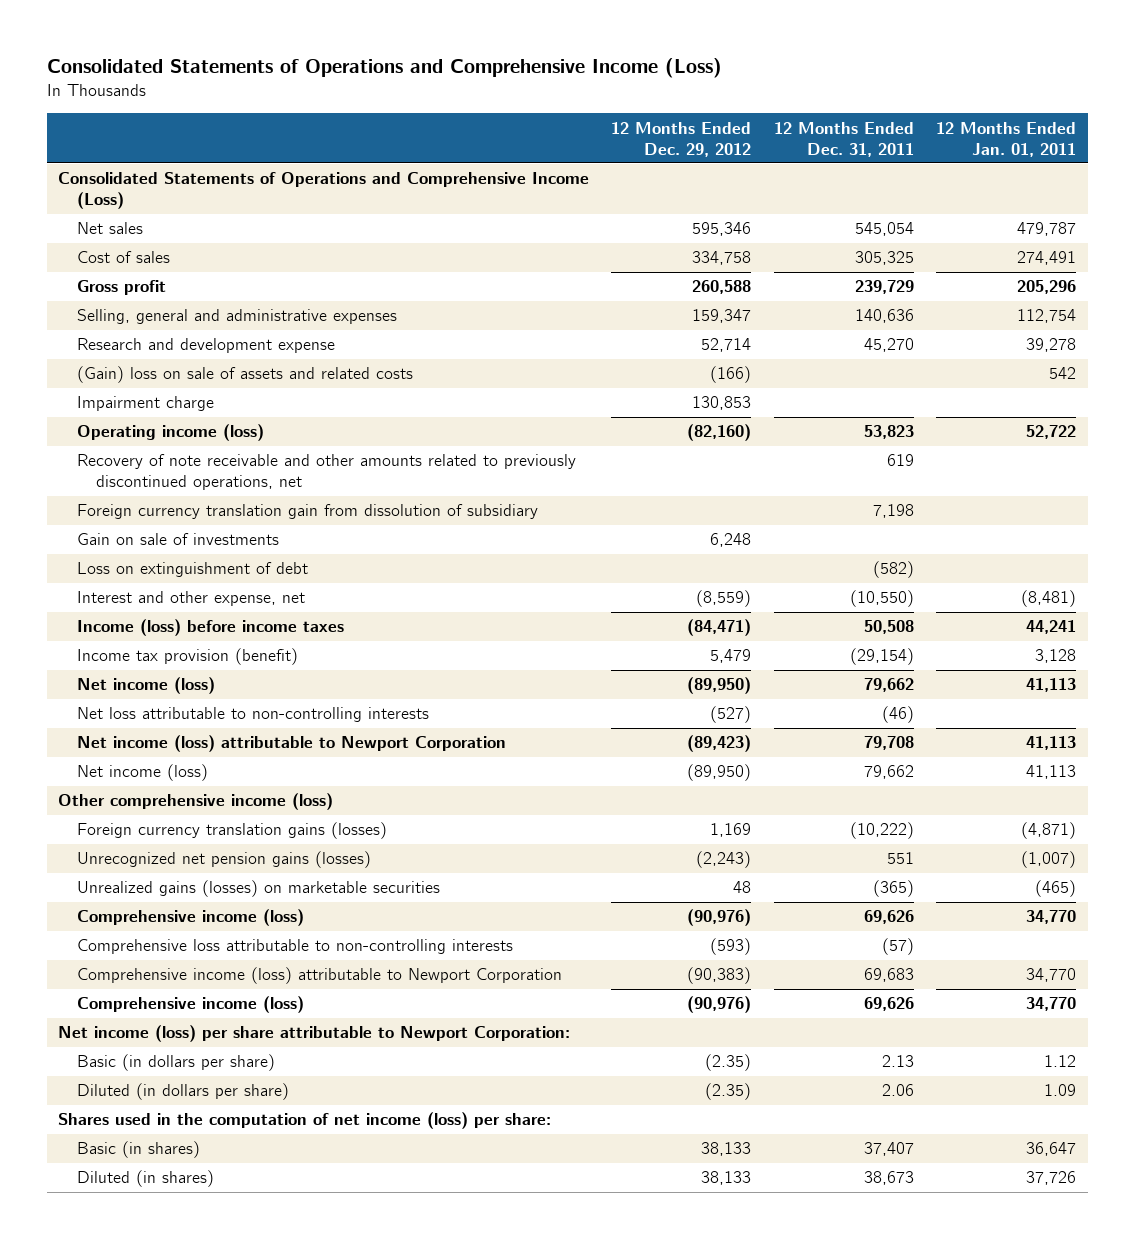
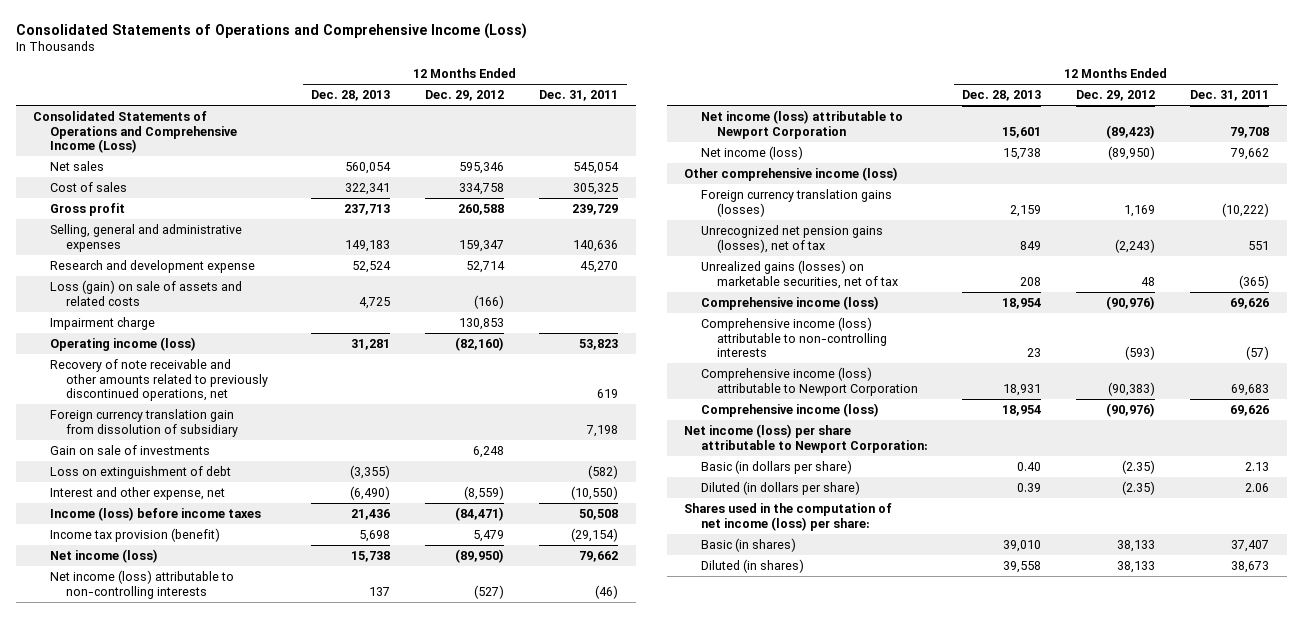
- | 12 Months Ended Dec. 29, 2012 | 12 Months Ended Dec. 31, 2011 | 12 Months Ended Jan. 01, 2011
+ | 12 Months Ended Dec. 28, 2013 | 12 Months Ended Dec. 29, 2012 | 12 Months Ended Dec. 31, 2011
- (Gain) loss on sale of assets and related costs | (166) | | 542
+ Loss (gain) on sale of assets and related costs | 4,725 | (166) |
- Net loss attributable to non-controlling interests | (527) | (46) |
+ Net income (loss) attributable to non-controlling interests | 137 | (527) | (46)
- Unrecognized net pension gains (losses) | (2,243) | 551 | (1,007)
- Unrealized gains (losses) on marketable securities | 48 | (365) | (465)
+ Unrecognized net pension gains (losses), net of tax | 849 | (2,243) | 551
+ Unrealized gains (losses) on marketable securities, net of tax | 208 | 48 | (365)
- Comprehensive loss attributable to non-controlling interests | (593) | (57) |
+ Comprehensive income (loss) attributable to non-controlling interests | 23 | (593) | (57)

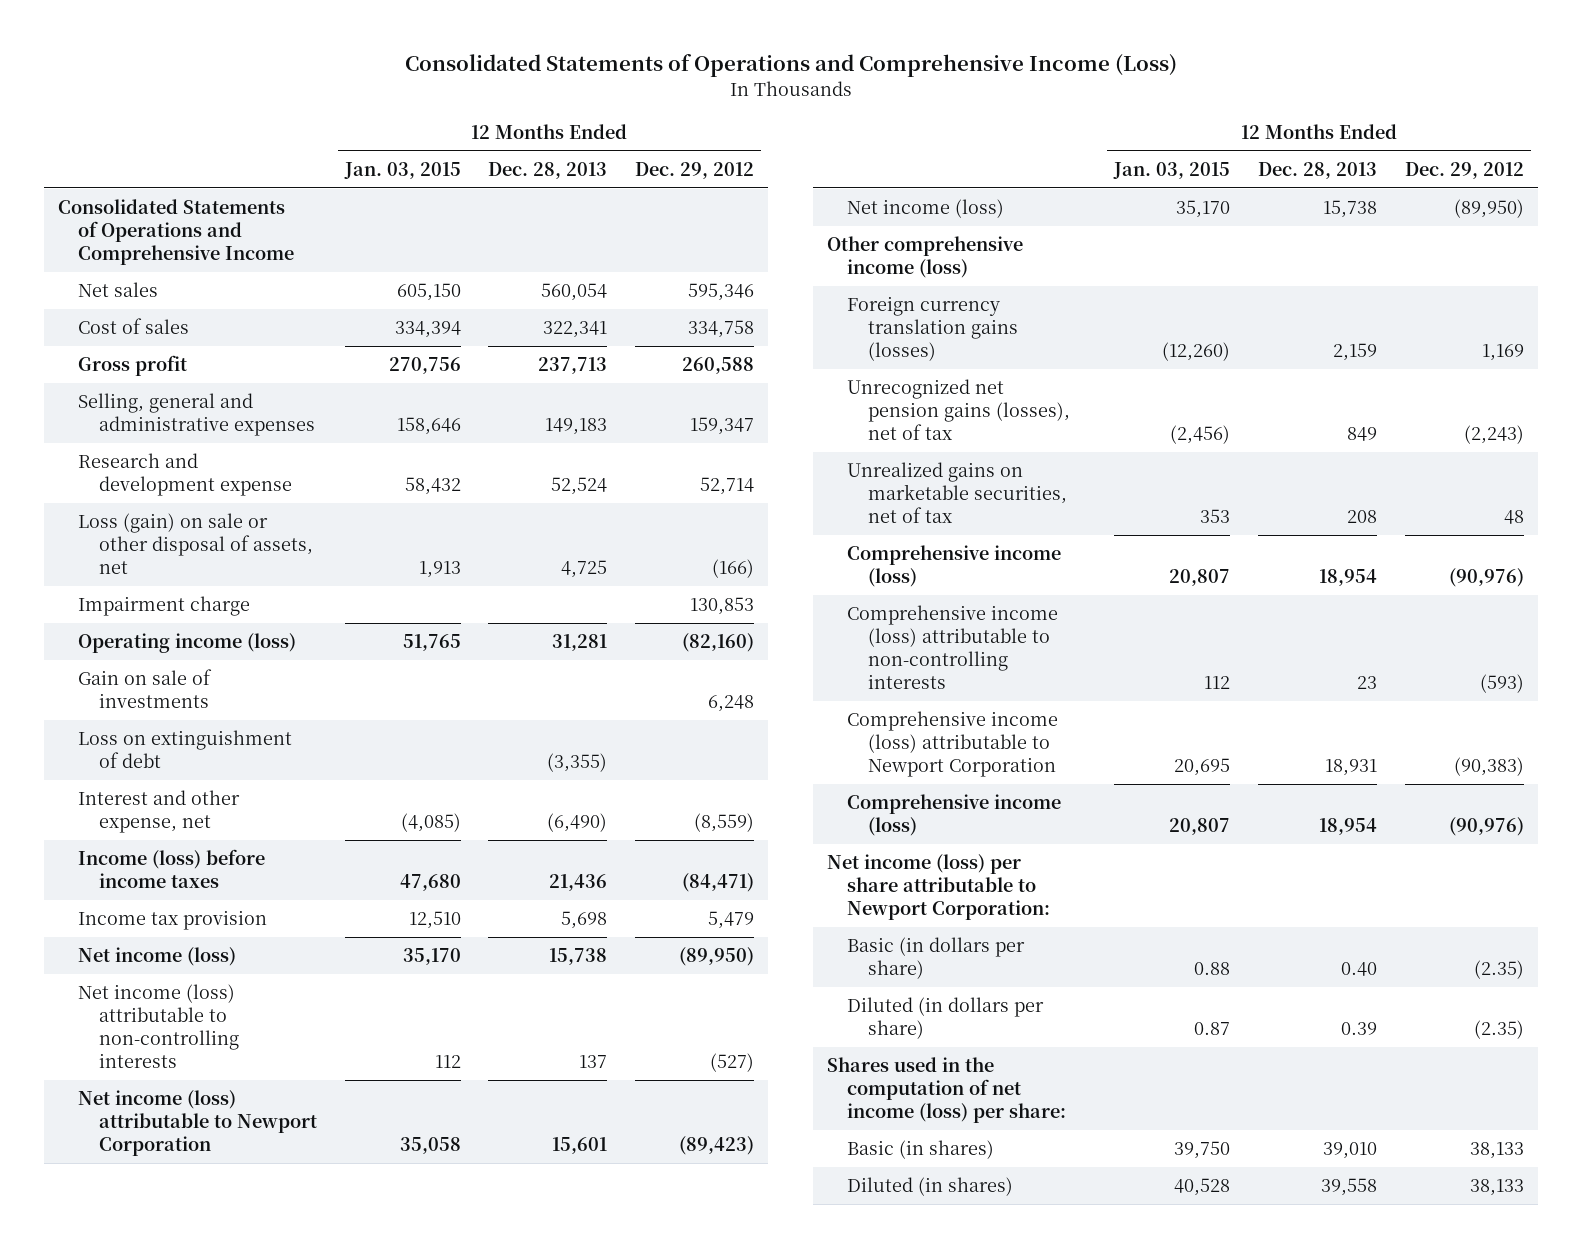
- | 12 Months Ended Dec. 28, 2013 | 12 Months Ended Dec. 29, 2012 | 12 Months Ended Dec. 31, 2011
+ | 12 Months Ended Jan. 03, 2015 | 12 Months Ended Dec. 28, 2013 | 12 Months Ended Dec. 29, 2012
- Consolidated Statements of Operations and Comprehensive Income (Loss)
+ Consolidated Statements of Operations and Comprehensive Income
- Loss (gain) on sale of assets and related costs | 4,725 | (166) |
+ Loss (gain) on sale or other disposal of assets, net | 1,913 | 4,725 | (166)
- Recovery of note receivable and other amounts related to previously discontinued operations, net | | | 619
- Foreign currency translation gain from dissolution of subsidiary | | | 7,198
- Income tax provision (benefit) | 5,698 | 5,479 | (29,154)
+ Income tax provision | 12,510 | 5,698 | 5,479
- Unrealized gains (losses) on marketable securities, net of tax | 208 | 48 | (365)
+ Unrealized gains on marketable securities, net of tax | 353 | 208 | 48

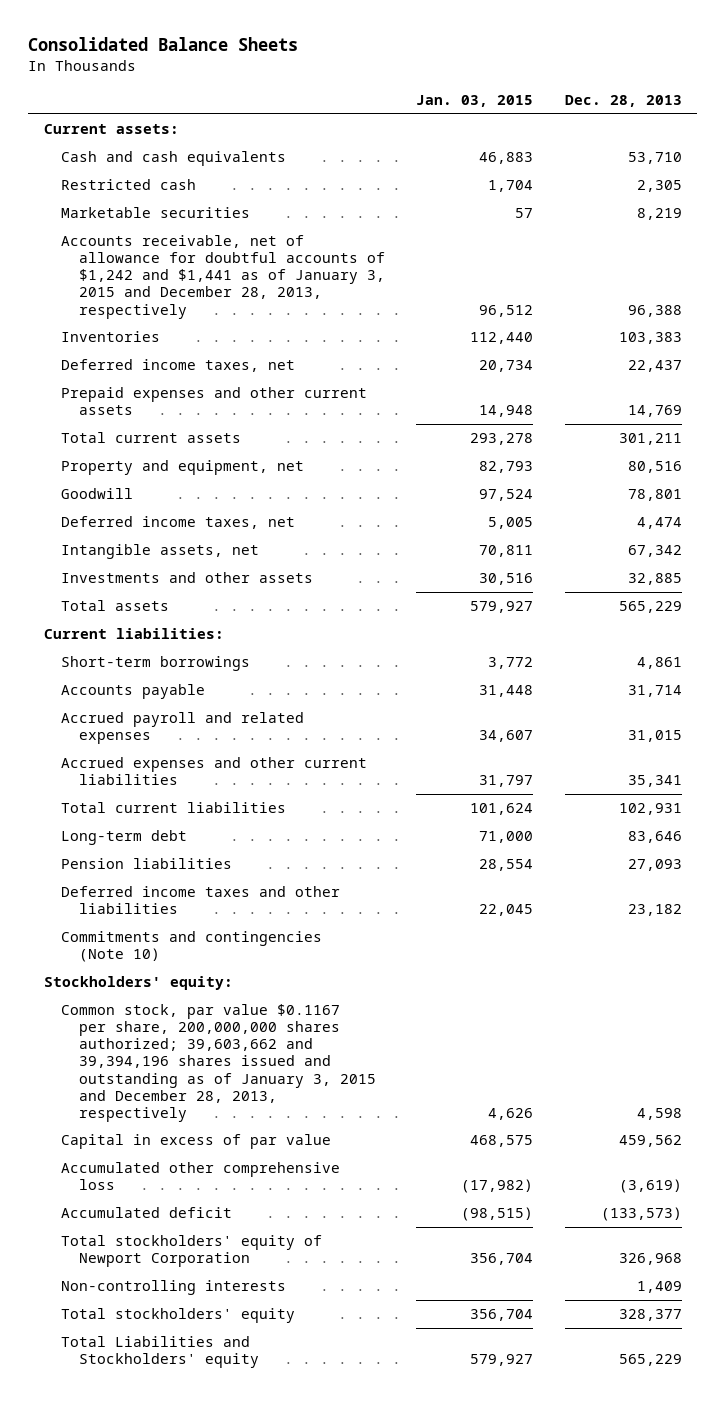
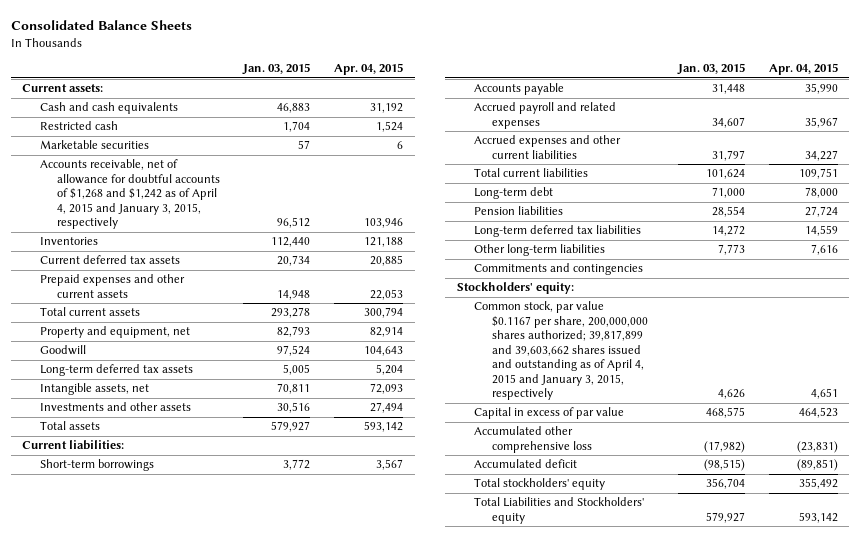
- | Jan. 03, 2015 | Dec. 28, 2013
+ | Jan. 03, 2015 | Apr. 04, 2015
- Accounts receivable, net of allowance for doubtful accounts of $1,242 and $1,441 as of January 3, 2015 and December 28, 2013, respectively | 96,512 | 96,388
+ Accounts receivable, net of allowance for doubtful accounts of $1,268 and $1,242 as of April 4, 2015 and January 3, 2015, respectively | 96,512 | 103,946
- Deferred income taxes, net | 20,734 | 22,437
+ Current deferred tax assets | 20,734 | 20,885
- Deferred income taxes, net | 5,005 | 4,474
+ Long-term deferred tax assets | 5,005 | 5,204
- Deferred income taxes and other liabilities | 22,045 | 23,182
- Commitments and contingencies (Note 10)
+ Long-term deferred tax liabilities | 14,272 | 14,559
+ Other long-term liabilities | 7,773 | 7,616
+ Commitments and contingencies
- Common stock, par value $0.1167 per share, 200,000,000 shares authorized; 39,603,662 and 39,394,196 shares issued and outstanding as of January 3, 2015 and December 28, 2013, respectively | 4,626 | 4,598
+ Common stock, par value $0.1167 per share, 200,000,000 shares authorized; 39,817,899 and 39,603,662 shares issued and outstanding as of April 4, 2015 and January 3, 2015, respectively | 4,626 | 4,651
- Total stockholders' equity of Newport Corporation | 356,704 | 326,968
- Non-controlling interests | | 1,409

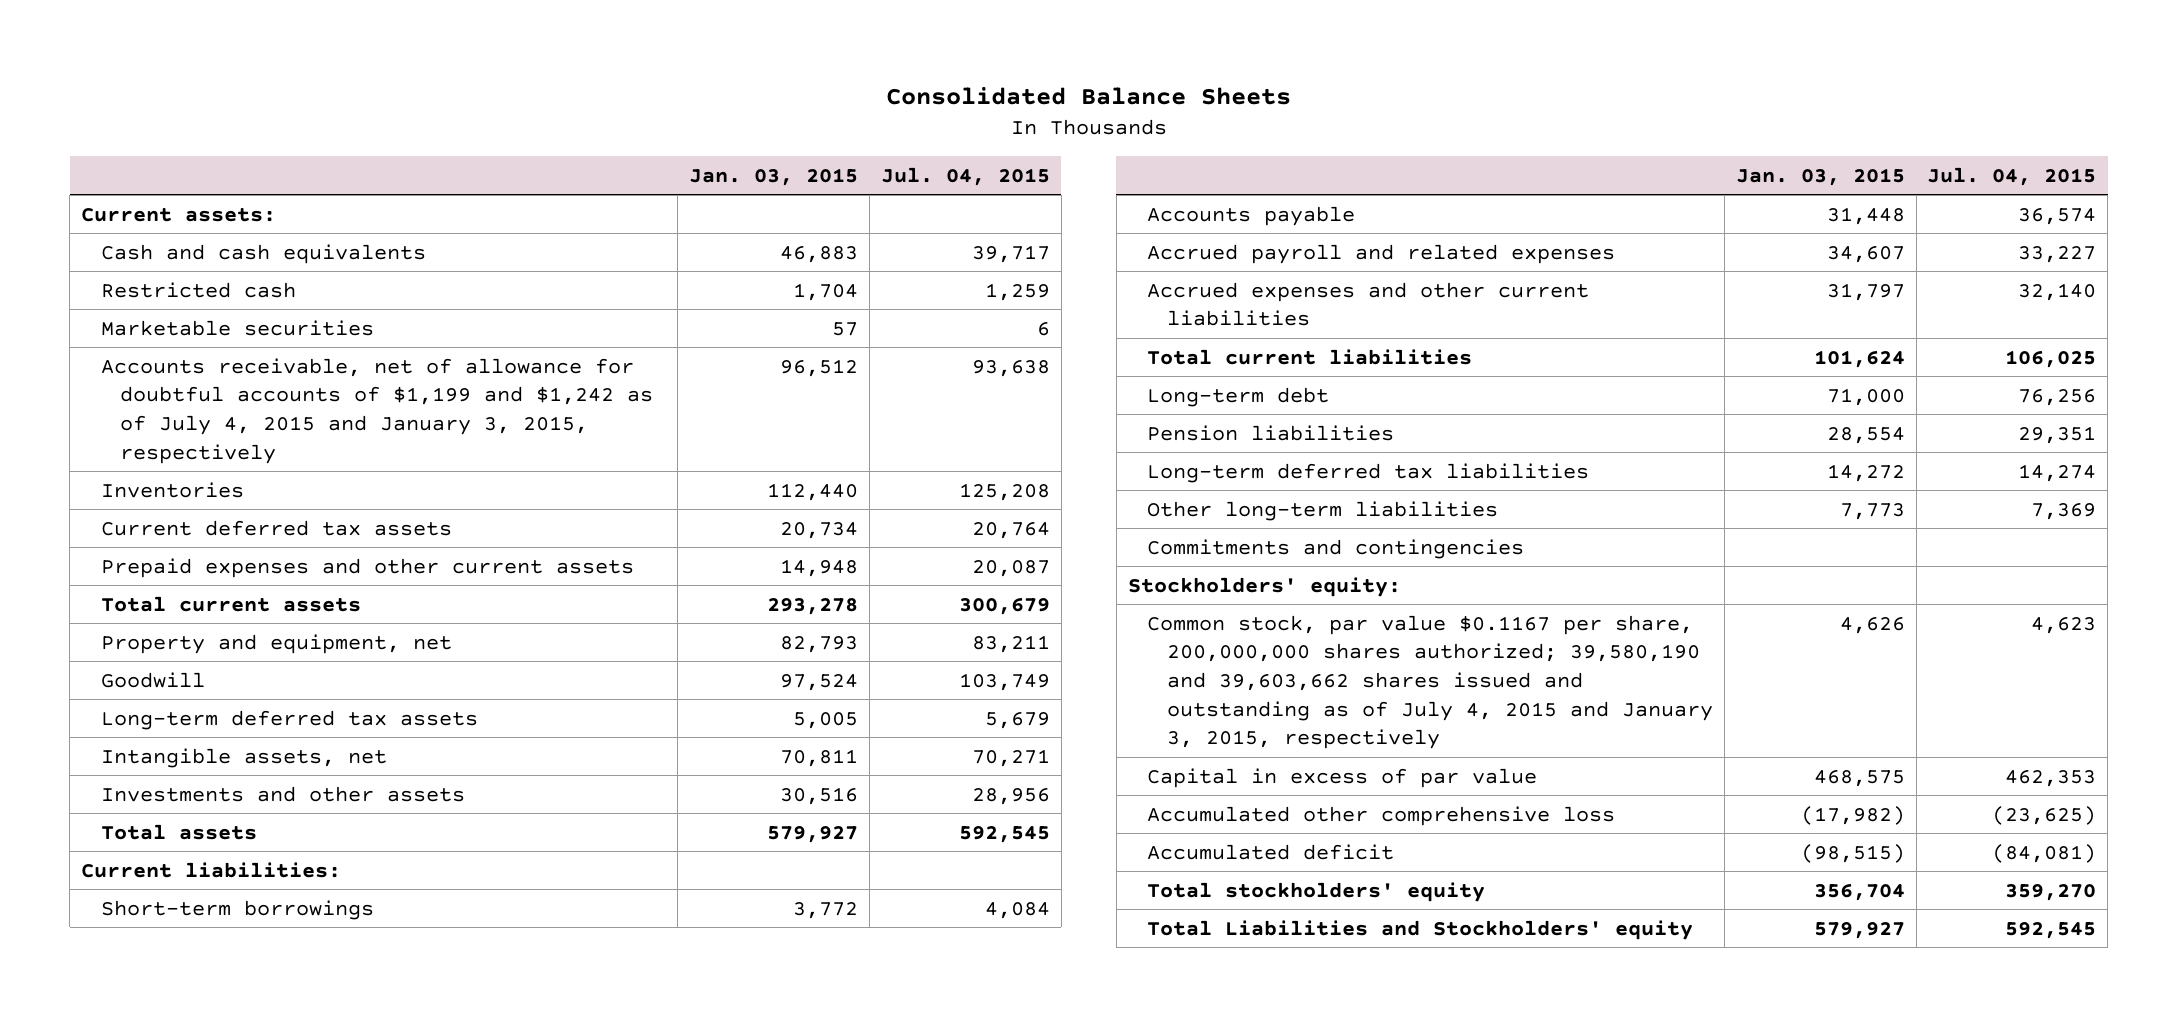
- | Jan. 03, 2015 | Apr. 04, 2015
+ | Jan. 03, 2015 | Jul. 04, 2015
- Accounts receivable, net of allowance for doubtful accounts of $1,268 and $1,242 as of April 4, 2015 and January 3, 2015, respectively | 96,512 | 103,946
+ Accounts receivable, net of allowance for doubtful accounts of $1,199 and $1,242 as of July 4, 2015 and January 3, 2015, respectively | 96,512 | 93,638
- Common stock, par value $0.1167 per share, 200,000,000 shares authorized; 39,817,899 and 39,603,662 shares issued and outstanding as of April 4, 2015 and January 3, 2015, respectively | 4,626 | 4,651
+ Common stock, par value $0.1167 per share, 200,000,000 shares authorized; 39,580,190 and 39,603,662 shares issued and outstanding as of July 4, 2015 and January 3, 2015, respectively | 4,626 | 4,623

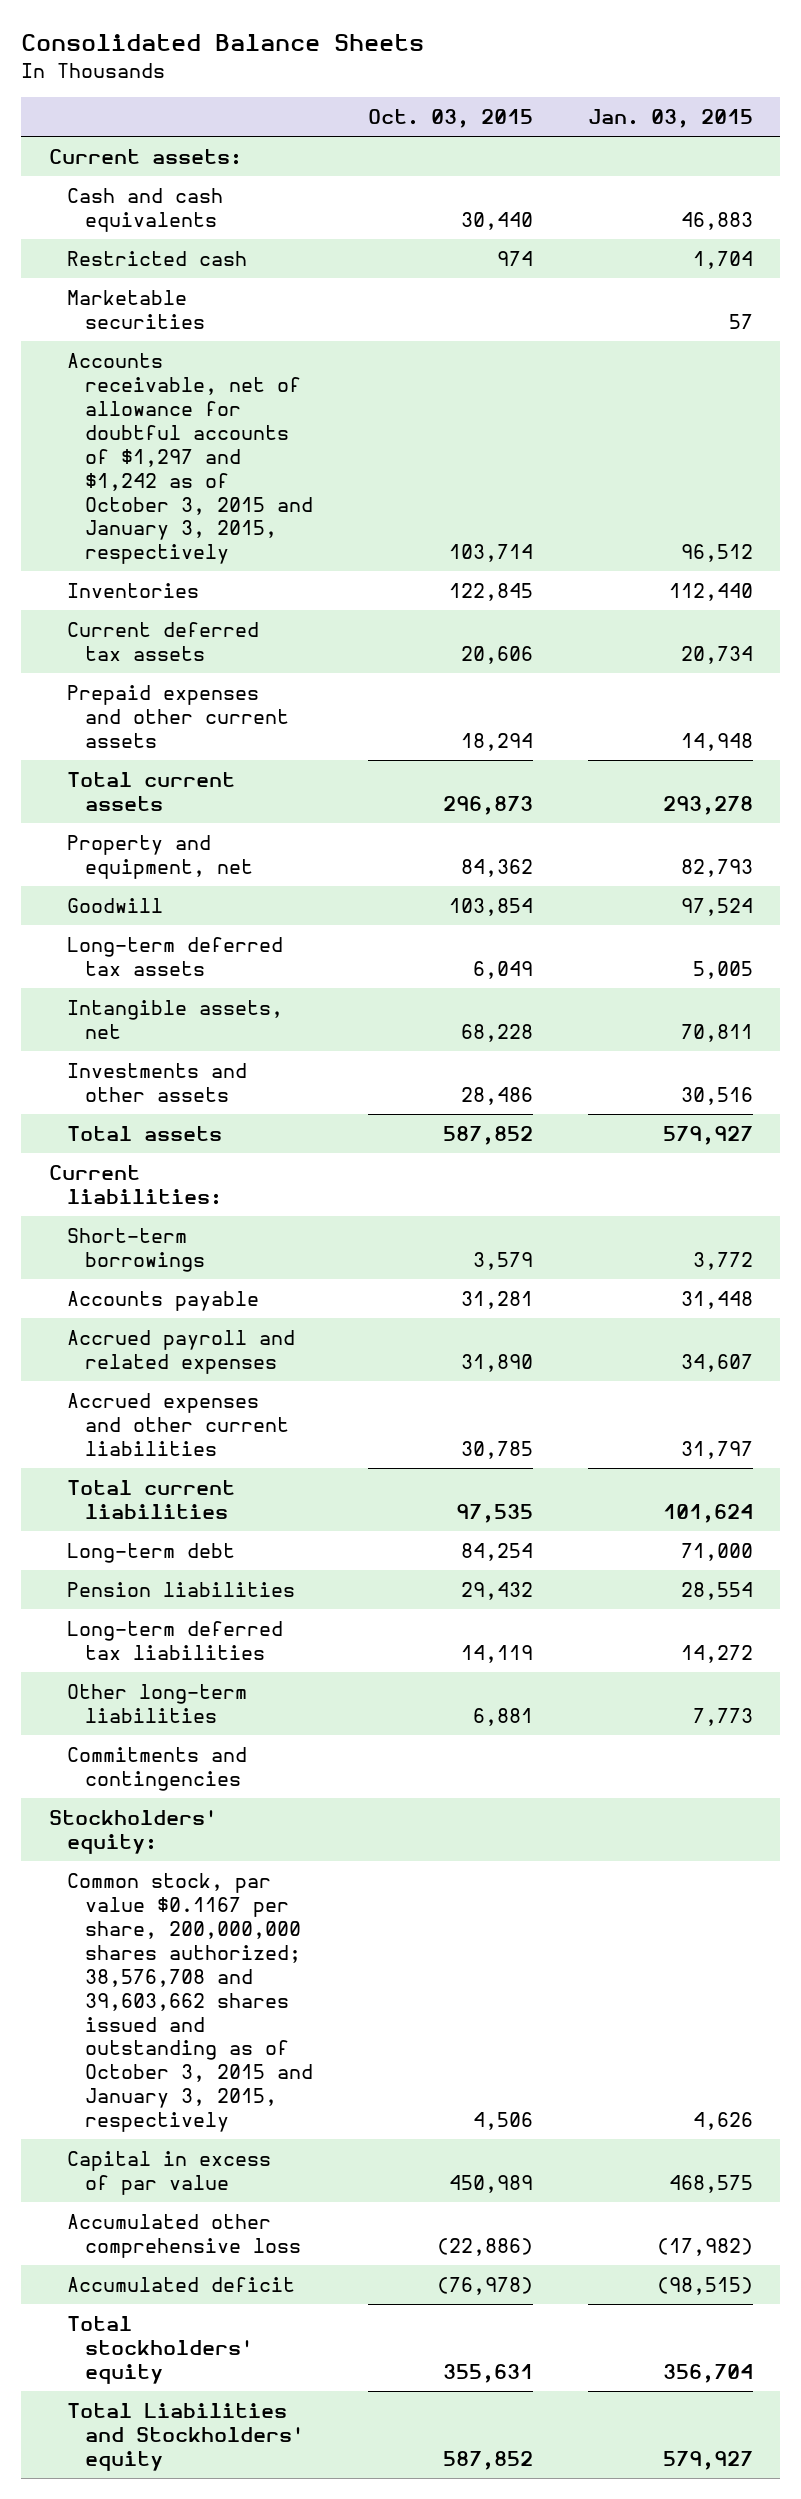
- | Jan. 03, 2015 | Jul. 04, 2015
+ | Oct. 03, 2015 | Jan. 03, 2015
- Accounts receivable, net of allowance for doubtful accounts of $1,199 and $1,242 as of July 4, 2015 and January 3, 2015, respectively | 96,512 | 93,638
+ Accounts receivable, net of allowance for doubtful accounts of $1,297 and $1,242 as of October 3, 2015 and January 3, 2015, respectively | 103,714 | 96,512
- Common stock, par value $0.1167 per share, 200,000,000 shares authorized; 39,580,190 and 39,603,662 shares issued and outstanding as of July 4, 2015 and January 3, 2015, respectively | 4,626 | 4,623
+ Common stock, par value $0.1167 per share, 200,000,000 shares authorized; 38,576,708 and 39,603,662 shares issued and outstanding as of October 3, 2015 and January 3, 2015, respectively | 4,506 | 4,626

